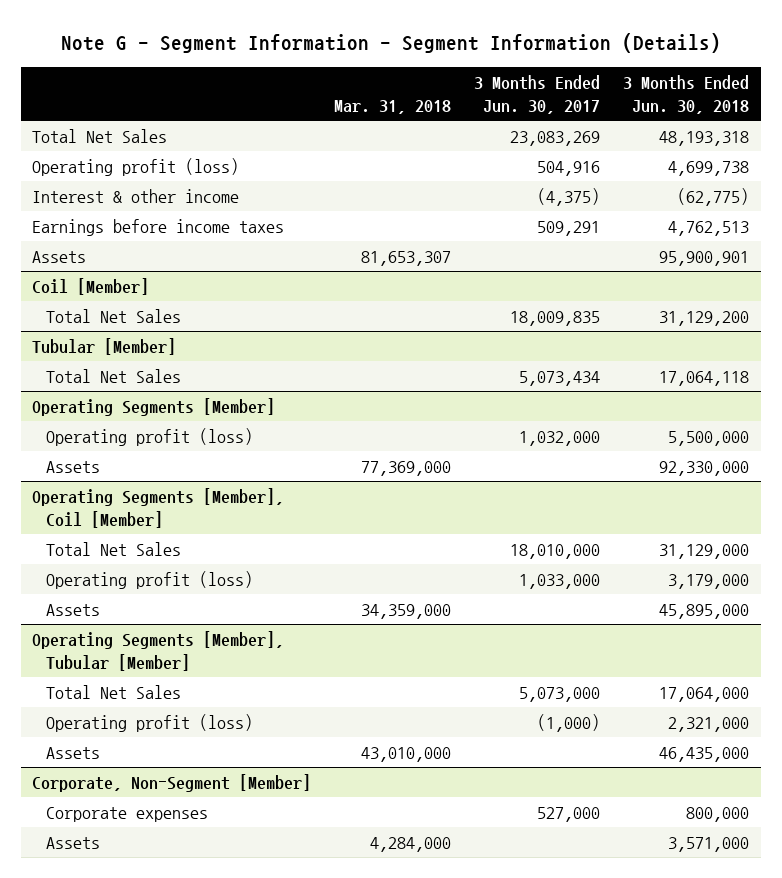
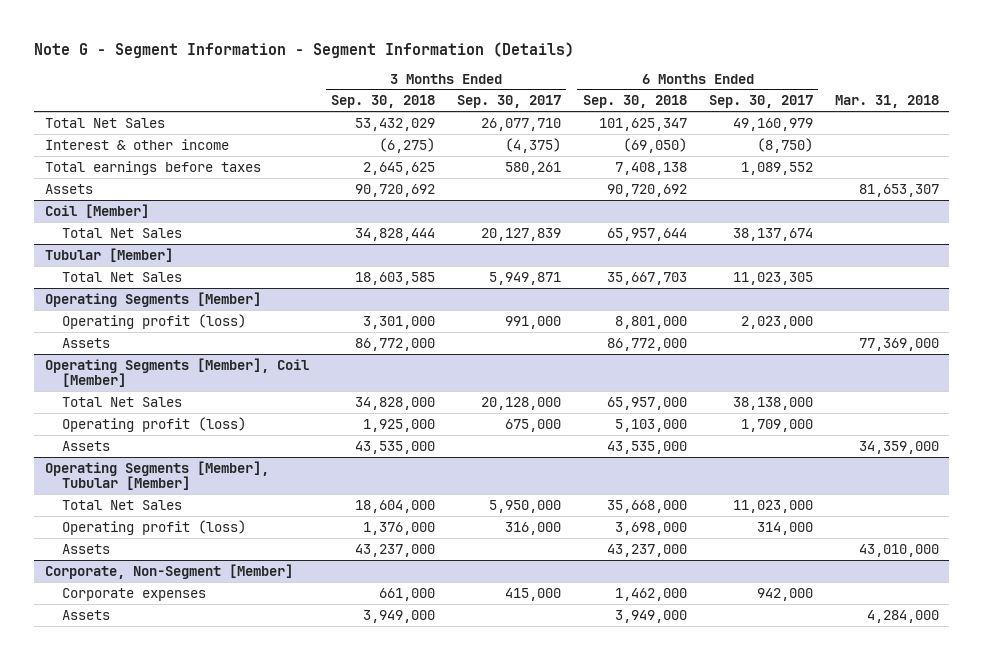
- | Mar. 31, 2018 | 3 Months Ended Jun. 30, 2017 | 3 Months Ended Jun. 30, 2018
+ | 3 Months Ended Sep. 30, 2018 | 3 Months Ended Sep. 30, 2017 | 6 Months Ended Sep. 30, 2018 | 6 Months Ended Sep. 30, 2017 | Mar. 31, 2018
- Operating profit (loss) | | 504,916 | 4,699,738
- Earnings before income taxes | | 509,291 | 4,762,513
+ Total earnings before taxes | 2,645,625 | 580,261 | 7,408,138 | 1,089,552 |

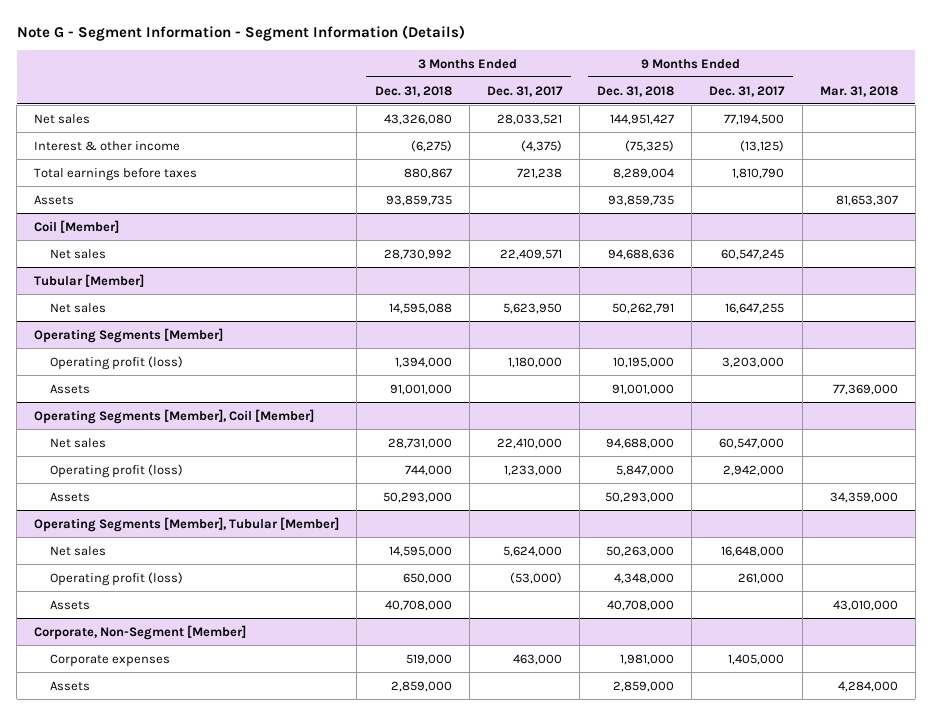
- | 3 Months Ended Sep. 30, 2018 | 3 Months Ended Sep. 30, 2017 | 6 Months Ended Sep. 30, 2018 | 6 Months Ended Sep. 30, 2017 | Mar. 31, 2018
+ | 3 Months Ended Dec. 31, 2018 | 3 Months Ended Dec. 31, 2017 | 9 Months Ended Dec. 31, 2018 | 9 Months Ended Dec. 31, 2017 | Mar. 31, 2018
- Total Net Sales | 53,432,029 | 26,077,710 | 101,625,347 | 49,160,979 |
+ Net sales | 43,326,080 | 28,033,521 | 144,951,427 | 77,194,500 |
@ Coil [Member]
- Total Net Sales | 34,828,444 | 20,127,839 | 65,957,644 | 38,137,674 |
+ Net sales | 28,730,992 | 22,409,571 | 94,688,636 | 60,547,245 |
@ Tubular [Member]
- Total Net Sales | 18,603,585 | 5,949,871 | 35,667,703 | 11,023,305 |
+ Net sales | 14,595,088 | 5,623,950 | 50,262,791 | 16,647,255 |
@ Operating Segments [Member], Coil [Member]
- Total Net Sales | 34,828,000 | 20,128,000 | 65,957,000 | 38,138,000 |
+ Net sales | 28,731,000 | 22,410,000 | 94,688,000 | 60,547,000 |
@ Operating Segments [Member], Tubular [Member]
- Total Net Sales | 18,604,000 | 5,950,000 | 35,668,000 | 11,023,000 |
+ Net sales | 14,595,000 | 5,624,000 | 50,263,000 | 16,648,000 |

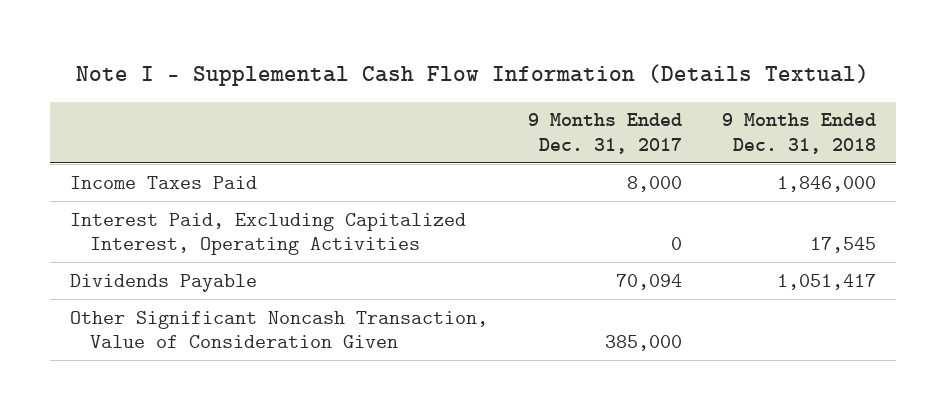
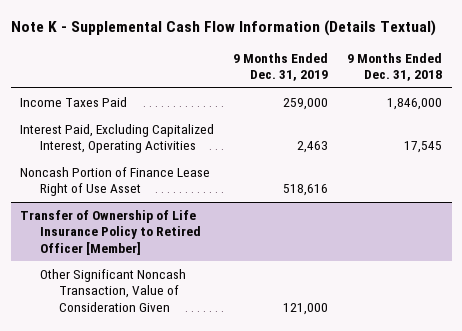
- Note I - Supplemental Cash Flow Information (Details Textual)
+ Note K - Supplemental Cash Flow Information (Details Textual)
- | 9 Months Ended Dec. 31, 2017 | 9 Months Ended Dec. 31, 2018
+ | 9 Months Ended Dec. 31, 2019 | 9 Months Ended Dec. 31, 2018
- Dividends Payable | 70,094 | 1,051,417
- Other Significant Noncash Transaction, Value of Consideration Given | 385,000 |
+ Noncash Portion of Finance Lease Right of Use Asset | 518,616 |
+ Transfer of Ownership of Life Insurance Policy to Retired Officer [Member]
+ Other Significant Noncash Transaction, Value of Consideration Given | 121,000 |

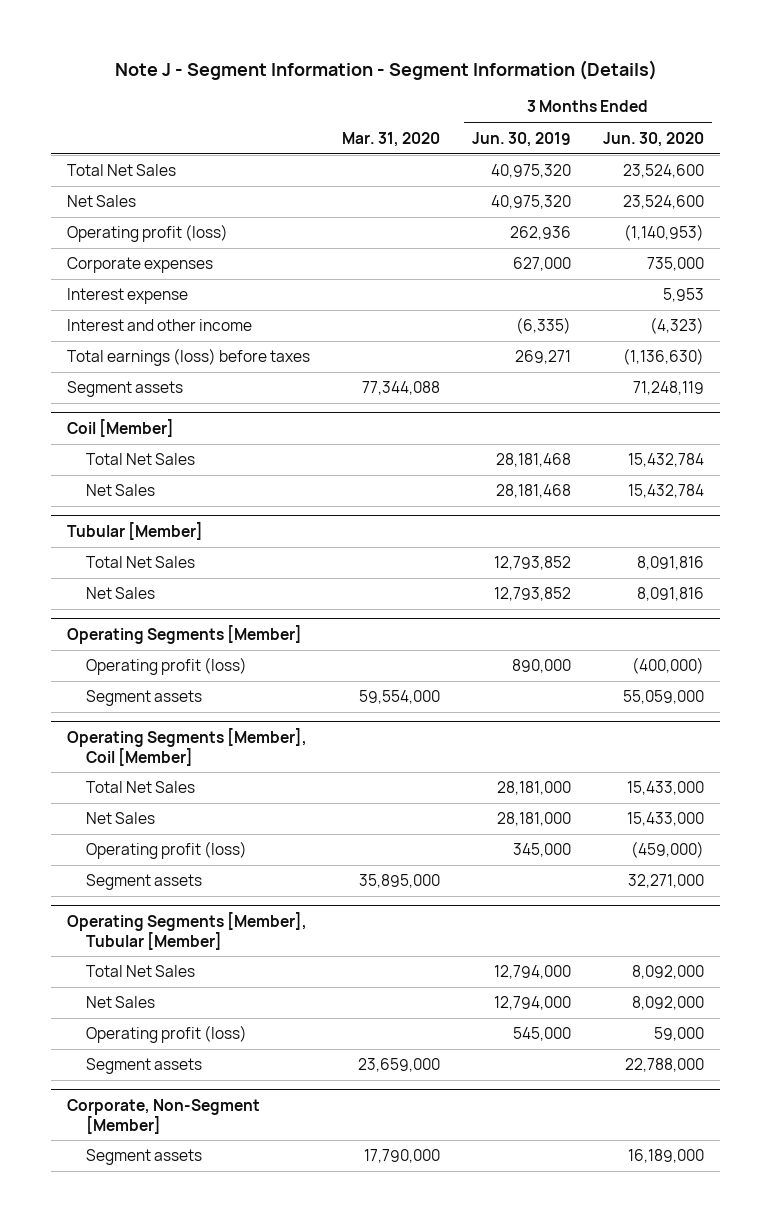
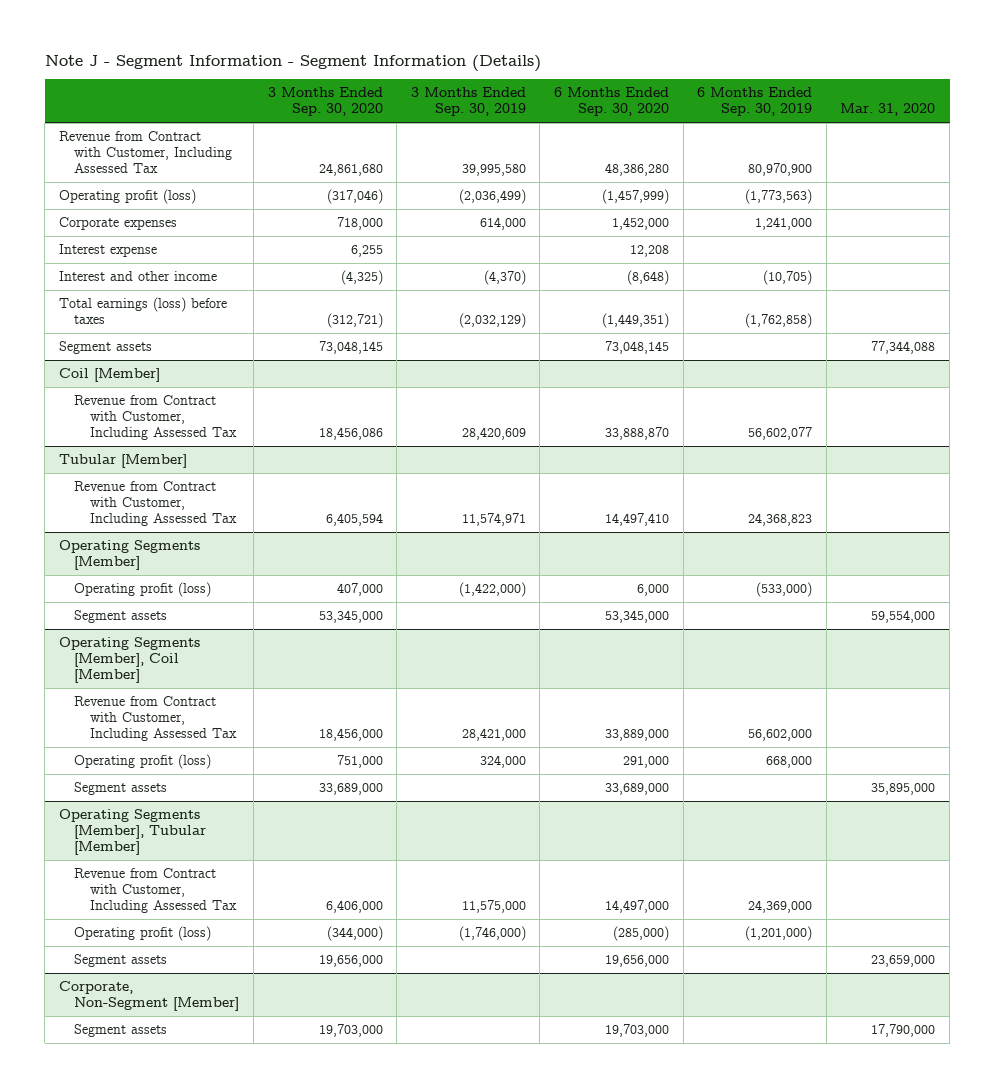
- | Mar. 31, 2020 | 3 Months Ended Jun. 30, 2019 | 3 Months Ended Jun. 30, 2020
+ | 3 Months Ended Sep. 30, 2020 | 3 Months Ended Sep. 30, 2019 | 6 Months Ended Sep. 30, 2020 | 6 Months Ended Sep. 30, 2019 | Mar. 31, 2020
- Total Net Sales | | 40,975,320 | 23,524,600
- Net Sales | | 40,975,320 | 23,524,600
+ Revenue from Contract with Customer, Including Assessed Tax | 24,861,680 | 39,995,580 | 48,386,280 | 80,970,900 |
@ Coil [Member]
- Total Net Sales | | 28,181,468 | 15,432,784
- Net Sales | | 28,181,468 | 15,432,784
+ Revenue from Contract with Customer, Including Assessed Tax | 18,456,086 | 28,420,609 | 33,888,870 | 56,602,077 |
@ Tubular [Member]
- Total Net Sales | | 12,793,852 | 8,091,816
- Net Sales | | 12,793,852 | 8,091,816
+ Revenue from Contract with Customer, Including Assessed Tax | 6,405,594 | 11,574,971 | 14,497,410 | 24,368,823 |
@ Operating Segments [Member], Coil [Member]
- Total Net Sales | | 28,181,000 | 15,433,000
- Net Sales | | 28,181,000 | 15,433,000
+ Revenue from Contract with Customer, Including Assessed Tax | 18,456,000 | 28,421,000 | 33,889,000 | 56,602,000 |
@ Operating Segments [Member], Tubular [Member]
- Total Net Sales | | 12,794,000 | 8,092,000
- Net Sales | | 12,794,000 | 8,092,000
+ Revenue from Contract with Customer, Including Assessed Tax | 6,406,000 | 11,575,000 | 14,497,000 | 24,369,000 |

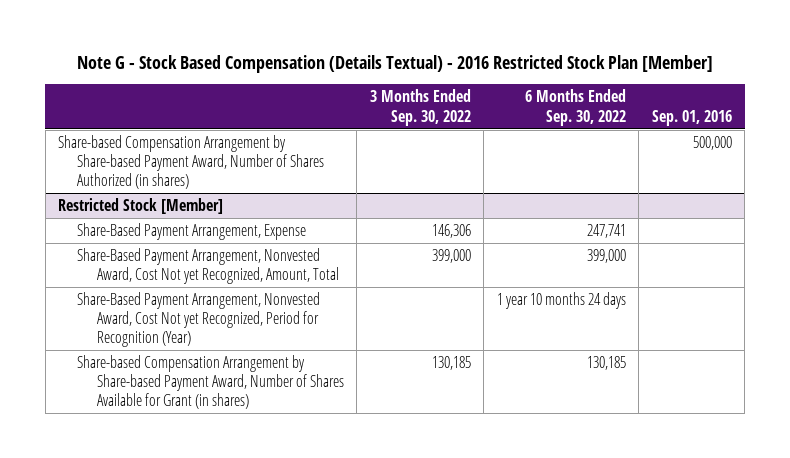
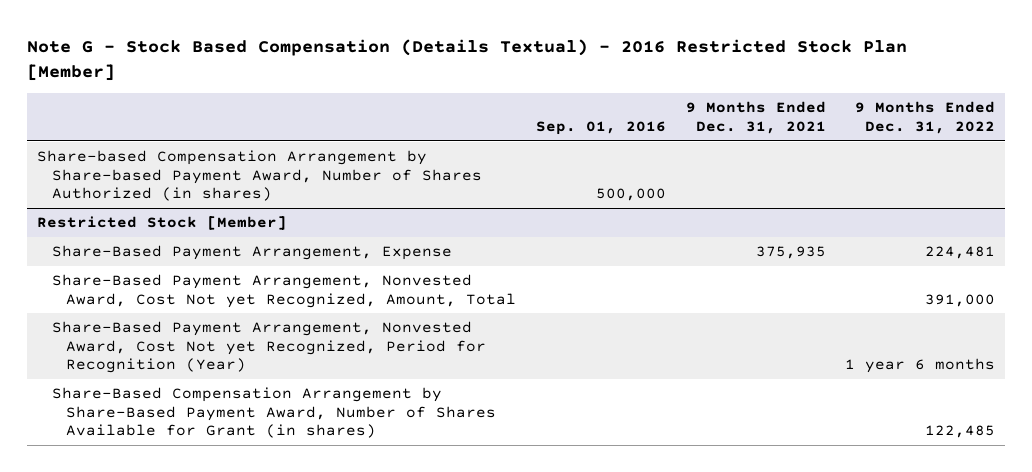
- | 3 Months Ended Sep. 30, 2022 | 6 Months Ended Sep. 30, 2022 | Sep. 01, 2016
+ | Sep. 01, 2016 | 9 Months Ended Dec. 31, 2021 | 9 Months Ended Dec. 31, 2022
@ Restricted Stock [Member]
- Share-based Compensation Arrangement by Share-based Payment Award, Number of Shares Available for Grant (in shares) | 130,185 | 130,185 |
+ Share-Based Compensation Arrangement by Share-Based Payment Award, Number of Shares Available for Grant (in shares) | | | 122,485

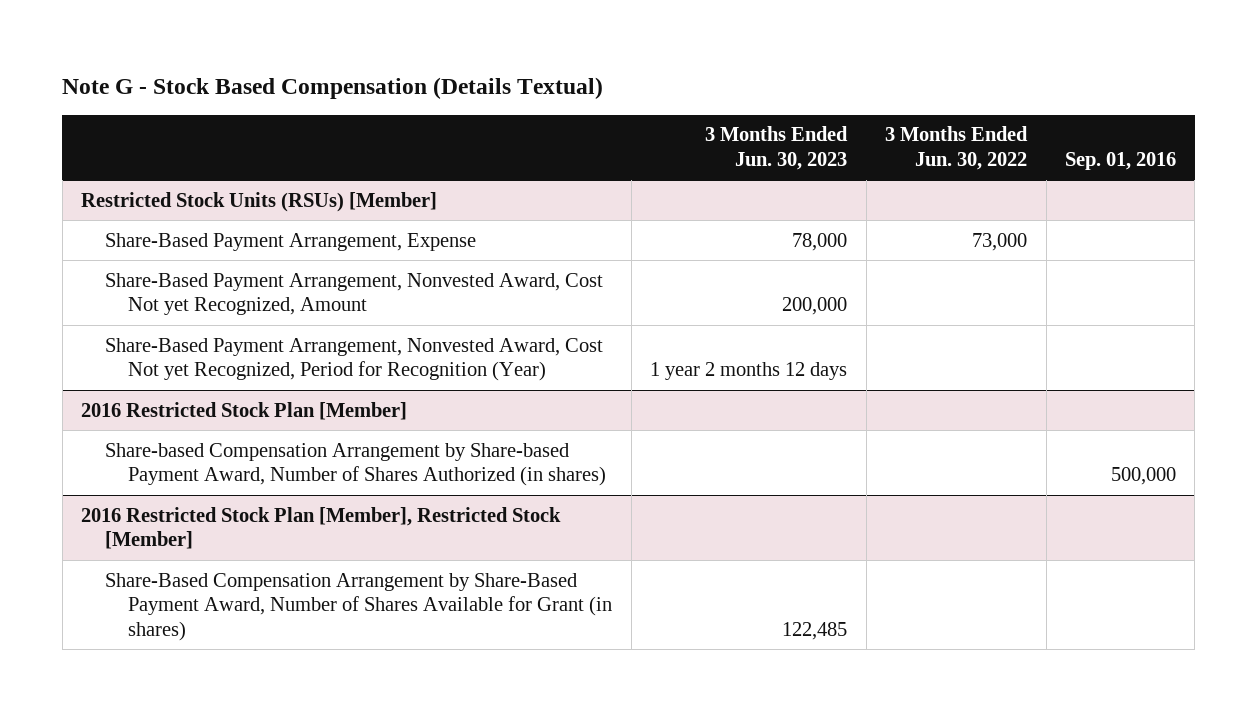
- Note G - Stock Based Compensation (Details Textual) - 2016 Restricted Stock Plan [Member]
+ Note G - Stock Based Compensation (Details Textual)
- | Sep. 01, 2016 | 9 Months Ended Dec. 31, 2021 | 9 Months Ended Dec. 31, 2022
+ | 3 Months Ended Jun. 30, 2023 | 3 Months Ended Jun. 30, 2022 | Sep. 01, 2016
- Share-based Compensation Arrangement by Share-based Payment Award, Number of Shares Authorized (in shares) | 500,000 | |
- Restricted Stock [Member]
- Share-Based Payment Arrangement, Expense | | 375,935 | 224,481
- Share-Based Payment Arrangement, Nonvested Award, Cost Not yet Recognized, Amount, Total | | | 391,000
- Share-Based Payment Arrangement, Nonvested Award, Cost Not yet Recognized, Period for Recognition (Year) | | | 1 year 6 months
- Share-Based Compensation Arrangement by Share-Based Payment Award, Number of Shares Available for Grant (in shares) | | | 122,485
+ Restricted Stock Units (RSUs) [Member]
+ Share-Based Payment Arrangement, Expense | 78,000 | 73,000 |
+ Share-Based Payment Arrangement, Nonvested Award, Cost Not yet Recognized, Amount | 200,000 | |
+ Share-Based Payment Arrangement, Nonvested Award, Cost Not yet Recognized, Period for Recognition (Year) | 1 year 2 months 12 days | |
+ 2016 Restricted Stock Plan [Member]
+ Share-based Compensation Arrangement by Share-based Payment Award, Number of Shares Authorized (in shares) | | | 500,000
+ 2016 Restricted Stock Plan [Member], Restricted Stock [Member]
+ Share-Based Compensation Arrangement by Share-Based Payment Award, Number of Shares Available for Grant (in shares) | 122,485 | |

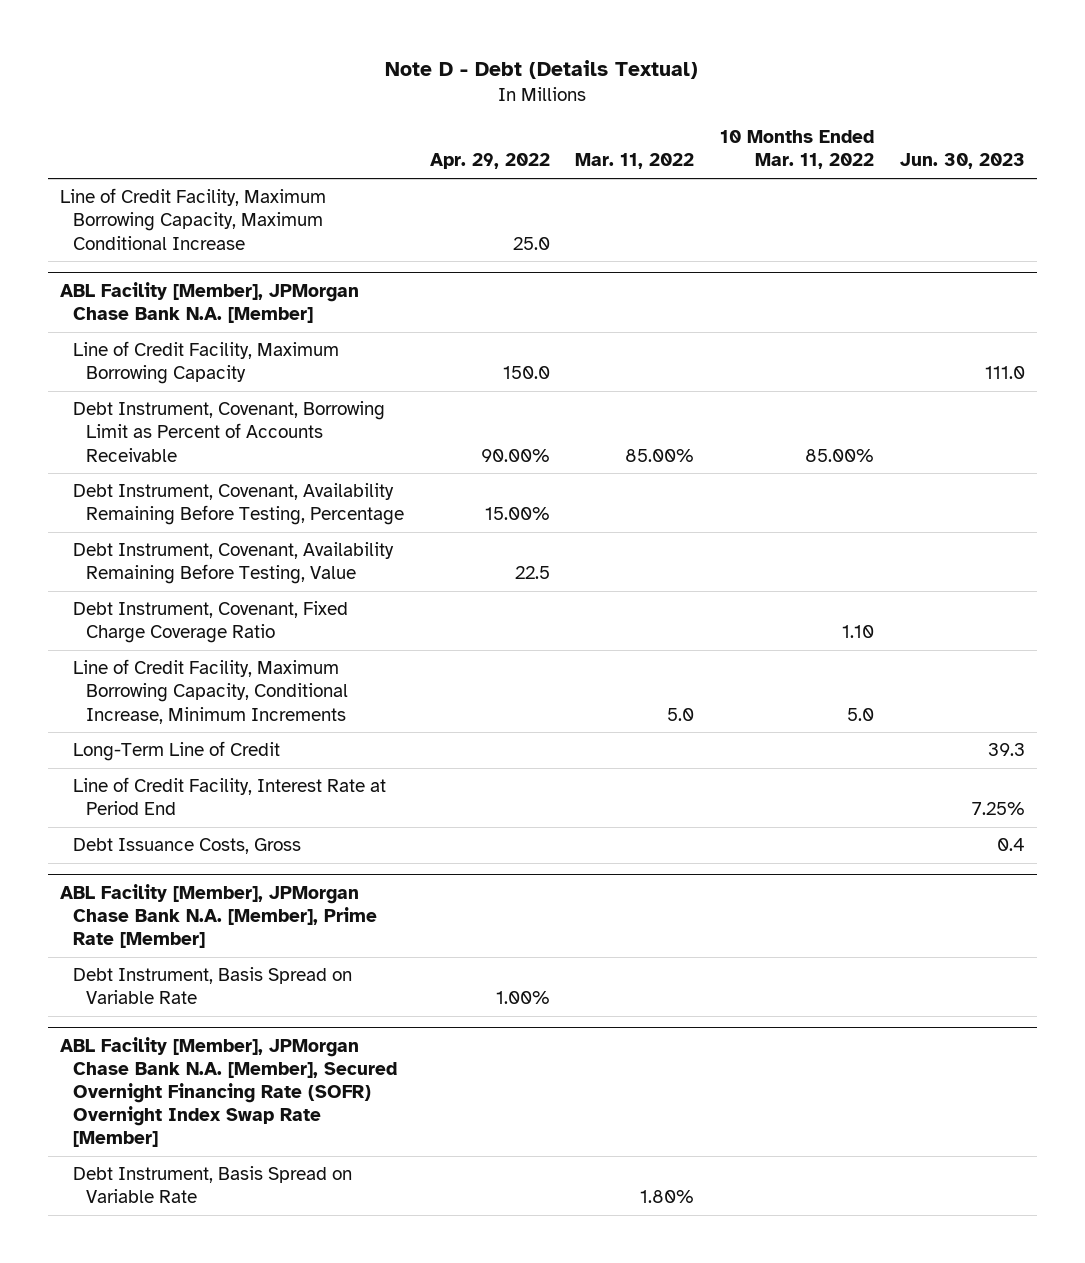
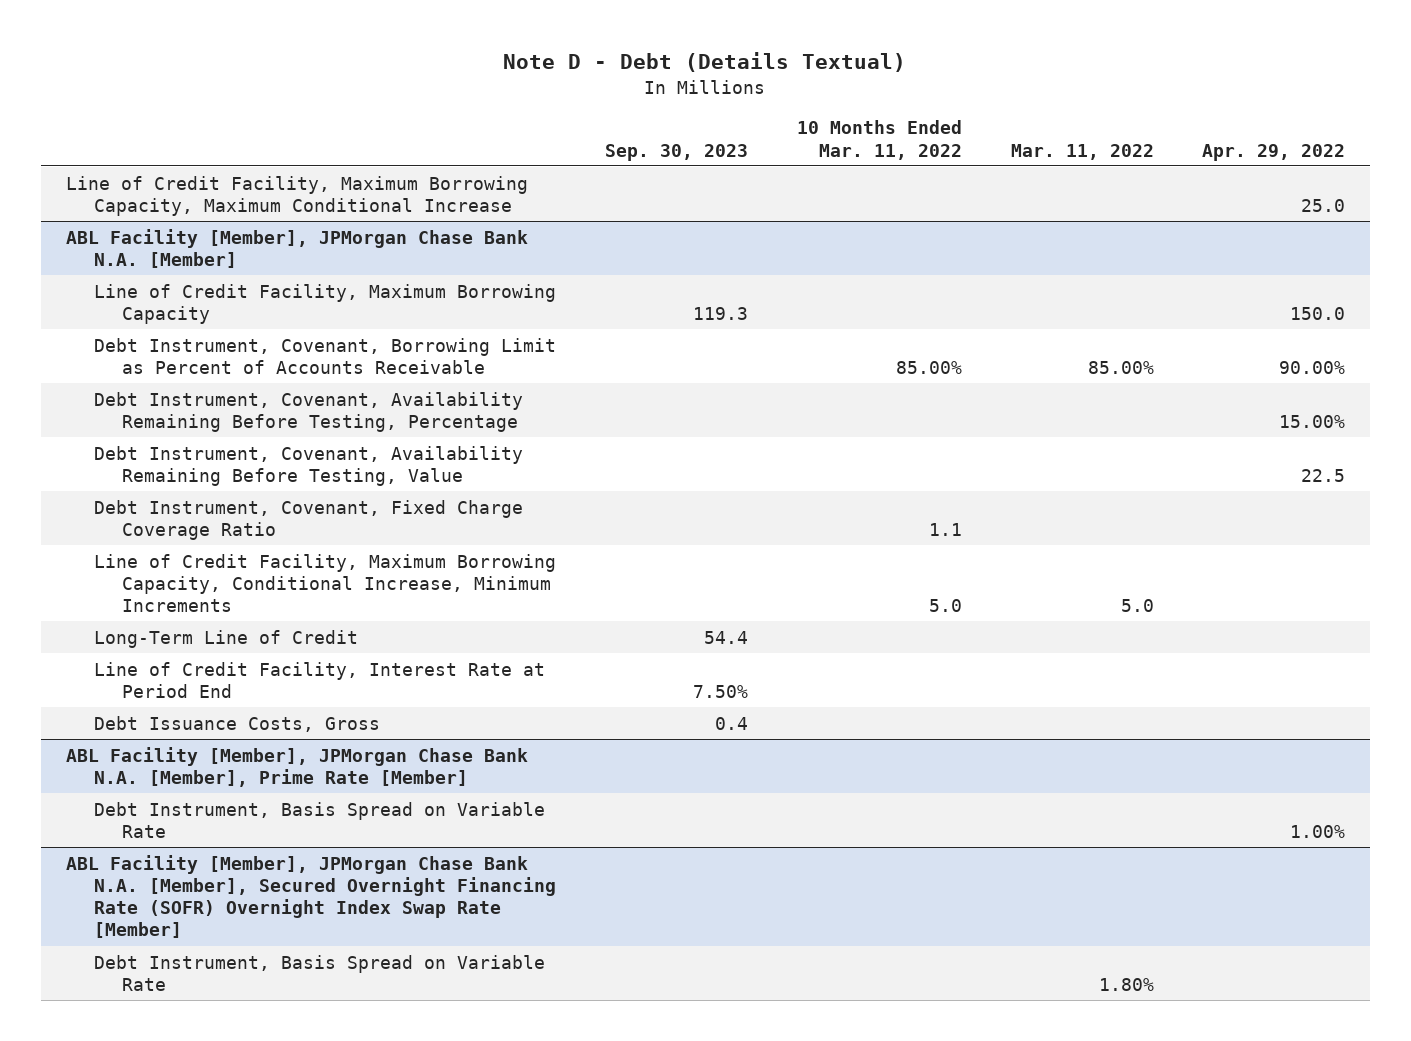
- | Apr. 29, 2022 | Mar. 11, 2022 | 10 Months Ended Mar. 11, 2022 | Jun. 30, 2023
+ | Sep. 30, 2023 | 10 Months Ended Mar. 11, 2022 | Mar. 11, 2022 | Apr. 29, 2022
@ ABL Facility [Member], JPMorgan Chase Bank N.A. [Member]
- Debt Instrument, Covenant, Fixed Charge Coverage Ratio | | | 1.10 |
+ Debt Instrument, Covenant, Fixed Charge Coverage Ratio | | 1.1 | |

